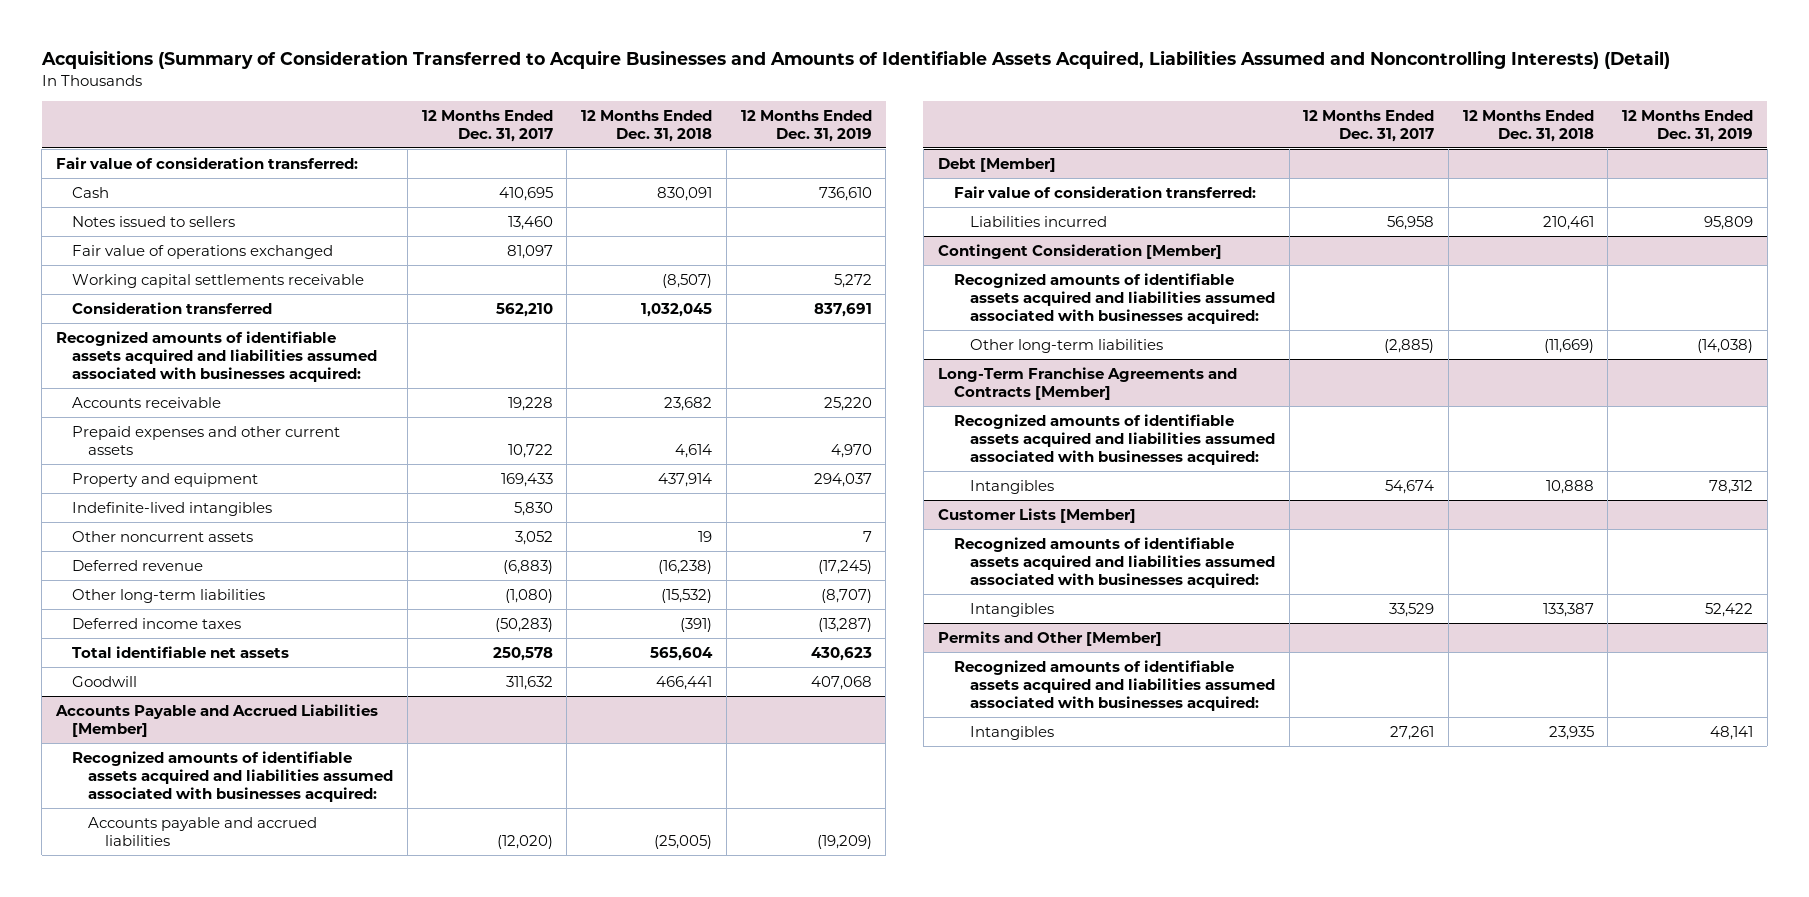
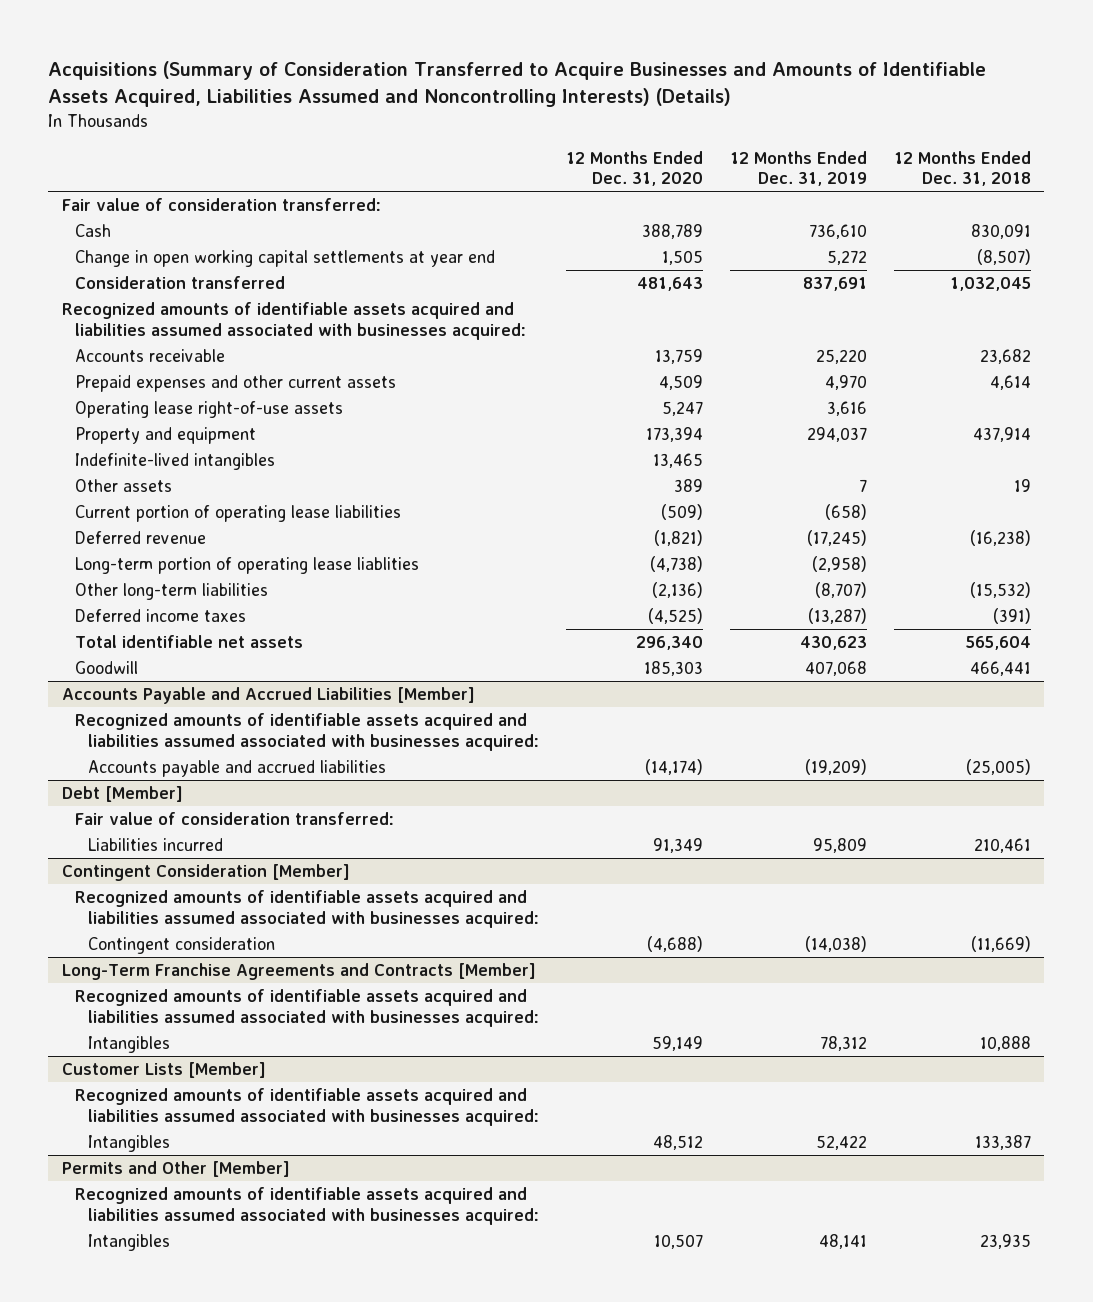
- Acquisitions (Summary of Consideration Transferred to Acquire Businesses and Amounts of Identifiable Assets Acquired, Liabilities Assumed and Noncontrolling Interests) (Detail)
+ Acquisitions (Summary of Consideration Transferred to Acquire Businesses and Amounts of Identifiable Assets Acquired, Liabilities Assumed and Noncontrolling Interests) (Details)
- | 12 Months Ended Dec. 31, 2017 | 12 Months Ended Dec. 31, 2018 | 12 Months Ended Dec. 31, 2019
+ | 12 Months Ended Dec. 31, 2020 | 12 Months Ended Dec. 31, 2019 | 12 Months Ended Dec. 31, 2018
- Notes issued to sellers | 13,460 | |
- Fair value of operations exchanged | 81,097 | |
- Working capital settlements receivable | | (8,507) | 5,272
+ Change in open working capital settlements at year end | 1,505 | 5,272 | (8,507)
+ Operating lease right-of-use assets | 5,247 | 3,616 |
- Other noncurrent assets | 3,052 | 19 | 7
+ Other assets | 389 | 7 | 19
+ Current portion of operating lease liabilities | (509) | (658) |
+ Long-term portion of operating lease liablities | (4,738) | (2,958) |
@ Contingent Consideration [Member]
- Other long-term liabilities | (2,885) | (11,669) | (14,038)
+ Contingent consideration | (4,688) | (14,038) | (11,669)

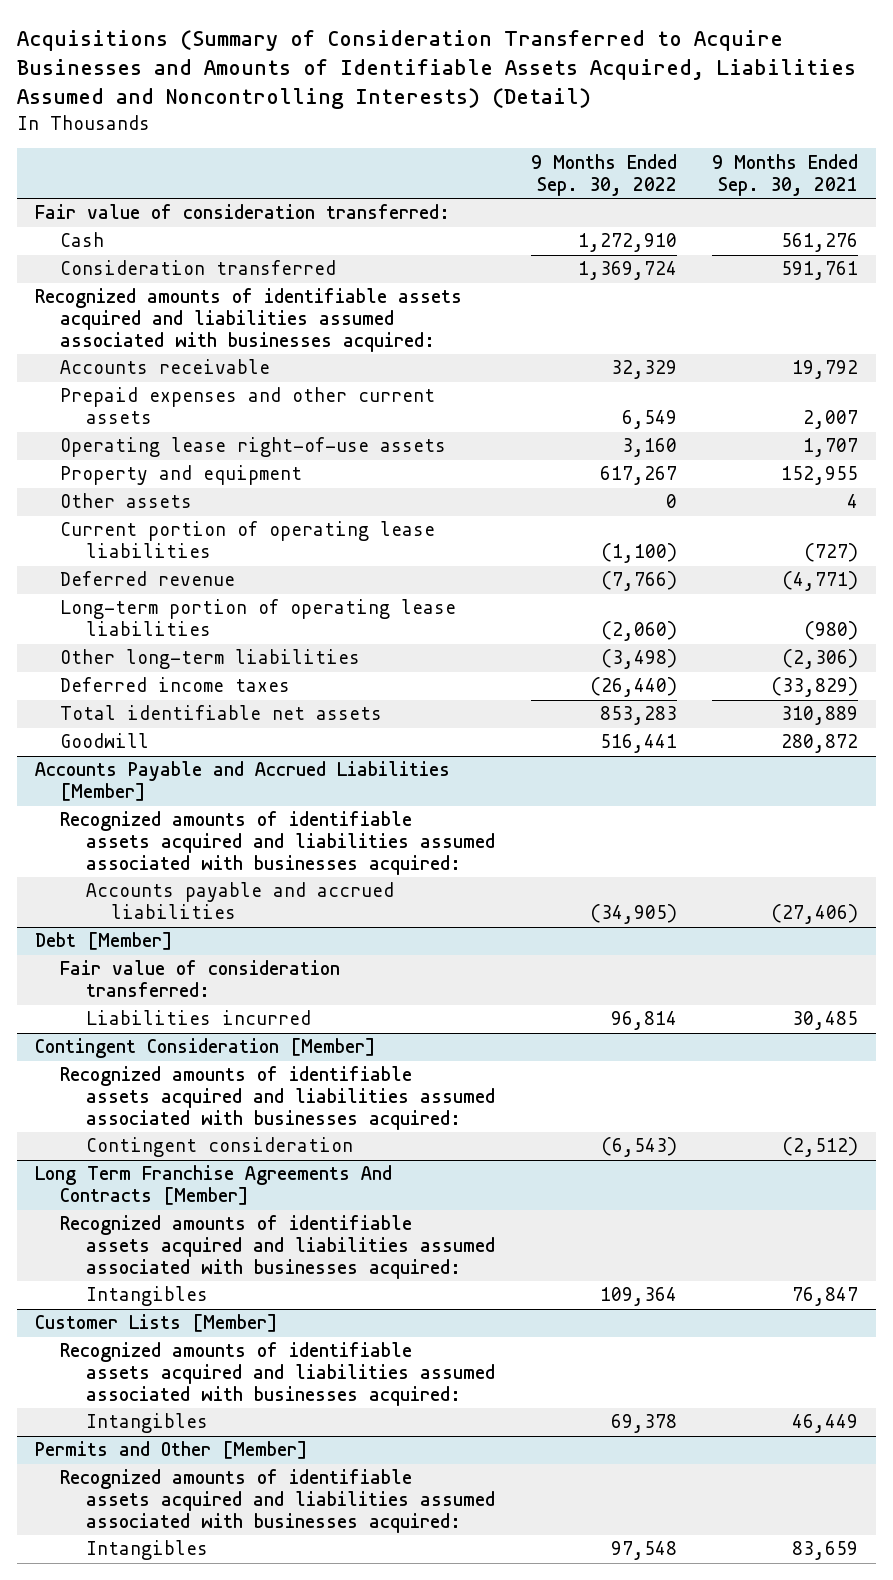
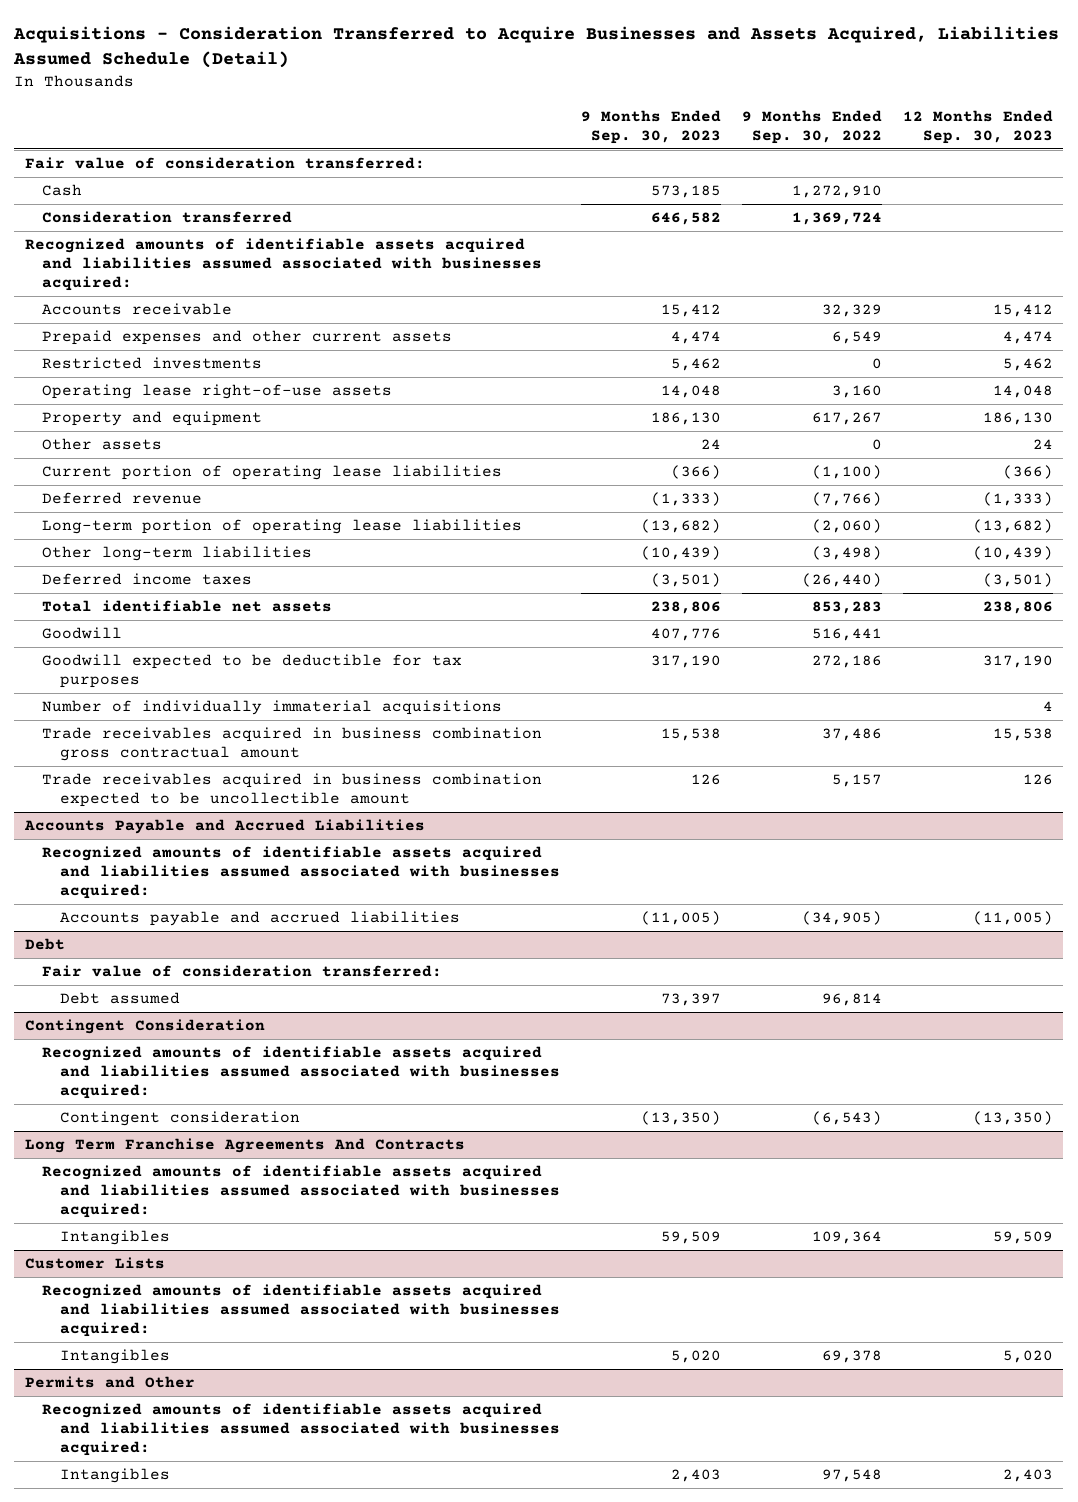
- Acquisitions (Summary of Consideration Transferred to Acquire Businesses and Amounts of Identifiable Assets Acquired, Liabilities Assumed and Noncontrolling Interests) (Detail)
+ Acquisitions - Consideration Transferred to Acquire Businesses and Assets Acquired, Liabilities Assumed Schedule (Detail)
- | 9 Months Ended Sep. 30, 2022 | 9 Months Ended Sep. 30, 2021
+ | 9 Months Ended Sep. 30, 2023 | 9 Months Ended Sep. 30, 2022 | 12 Months Ended Sep. 30, 2023
+ Restricted investments | 5,462 | 0 | 5,462
- Accounts Payable and Accrued Liabilities [Member]
+ Goodwill expected to be deductible for tax purposes | 317,190 | 272,186 | 317,190
+ Number of individually immaterial acquisitions | | | 4
+ Trade receivables acquired in business combination gross contractual amount | 15,538 | 37,486 | 15,538
+ Trade receivables acquired in business combination expected to be uncollectible amount | 126 | 5,157 | 126
+ Accounts Payable and Accrued Liabilities
- Debt [Member]
+ Debt
- Liabilities incurred | 96,814 | 30,485
- Contingent Consideration [Member]
+ Debt assumed | 73,397 | 96,814 |
+ Contingent Consideration
- Long Term Franchise Agreements And Contracts [Member]
+ Long Term Franchise Agreements And Contracts
- Customer Lists [Member]
+ Customer Lists
- Permits and Other [Member]
+ Permits and Other

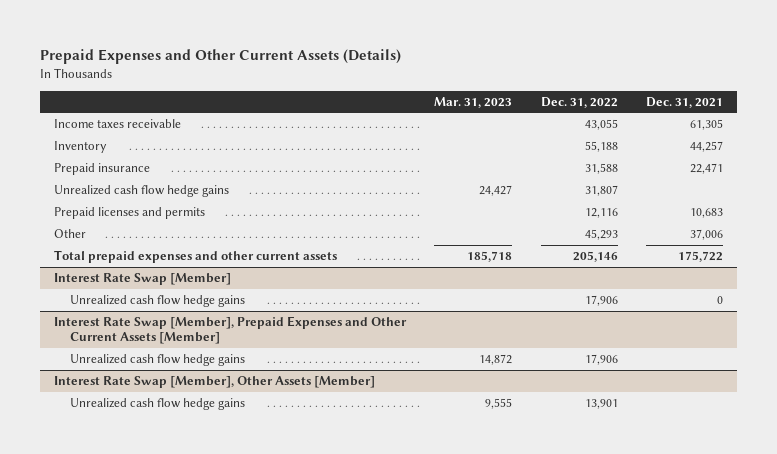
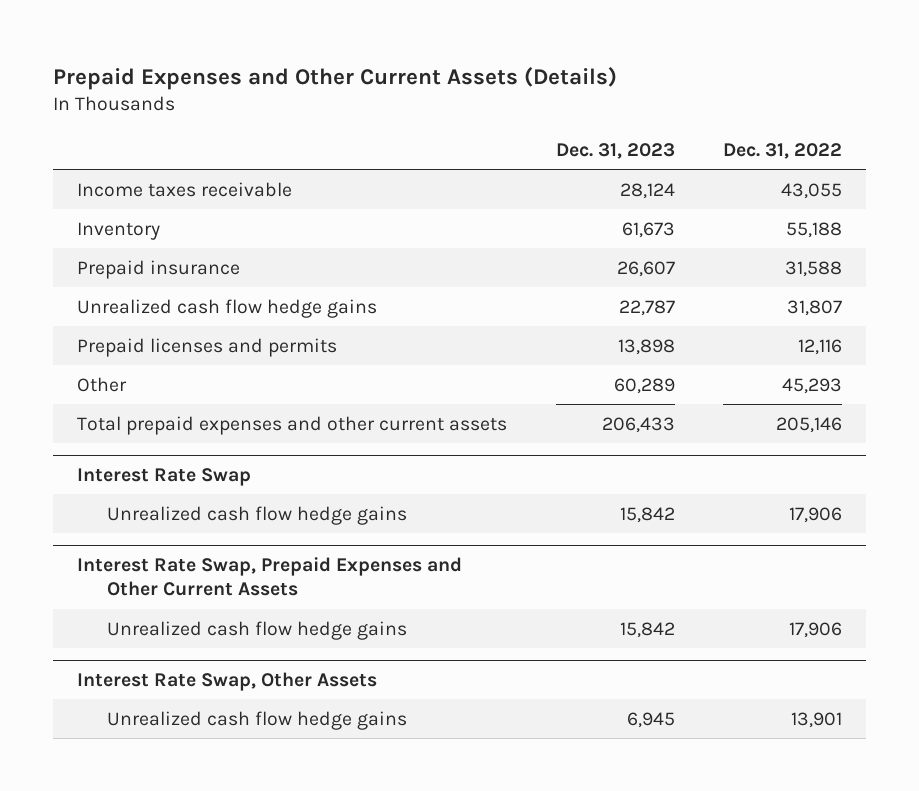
- | Mar. 31, 2023 | Dec. 31, 2022 | Dec. 31, 2021
+ | Dec. 31, 2023 | Dec. 31, 2022
- Interest Rate Swap [Member]
+ Interest Rate Swap
- Interest Rate Swap [Member], Prepaid Expenses and Other Current Assets [Member]
+ Interest Rate Swap, Prepaid Expenses and Other Current Assets
- Interest Rate Swap [Member], Other Assets [Member]
+ Interest Rate Swap, Other Assets

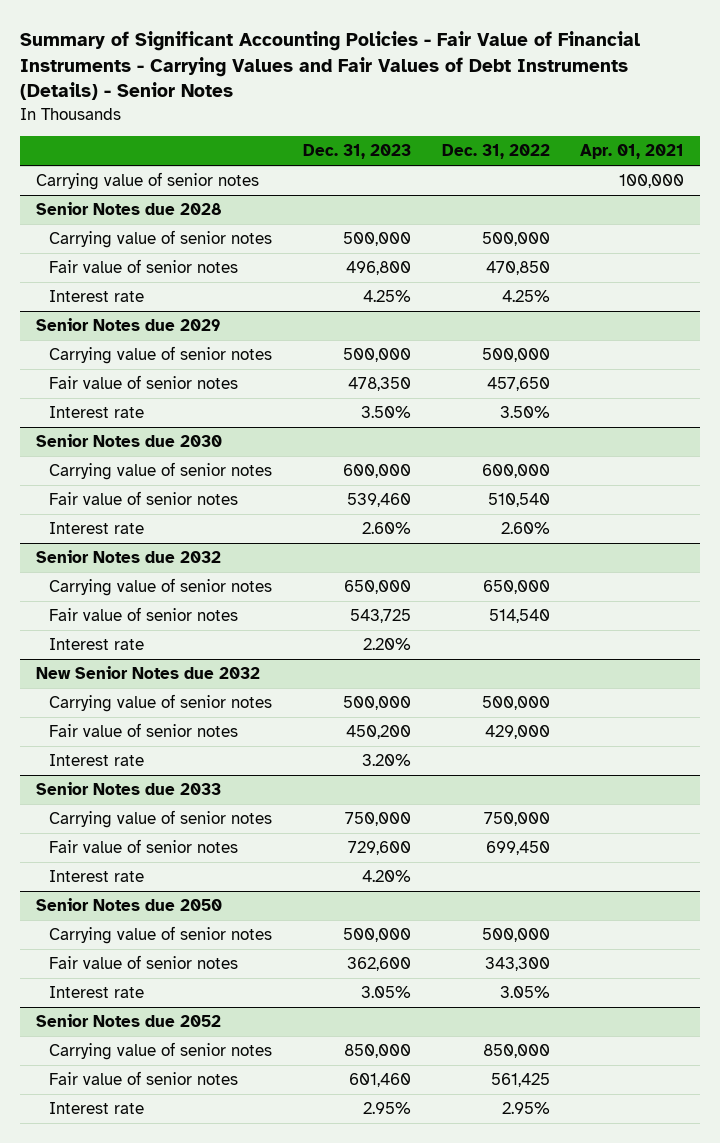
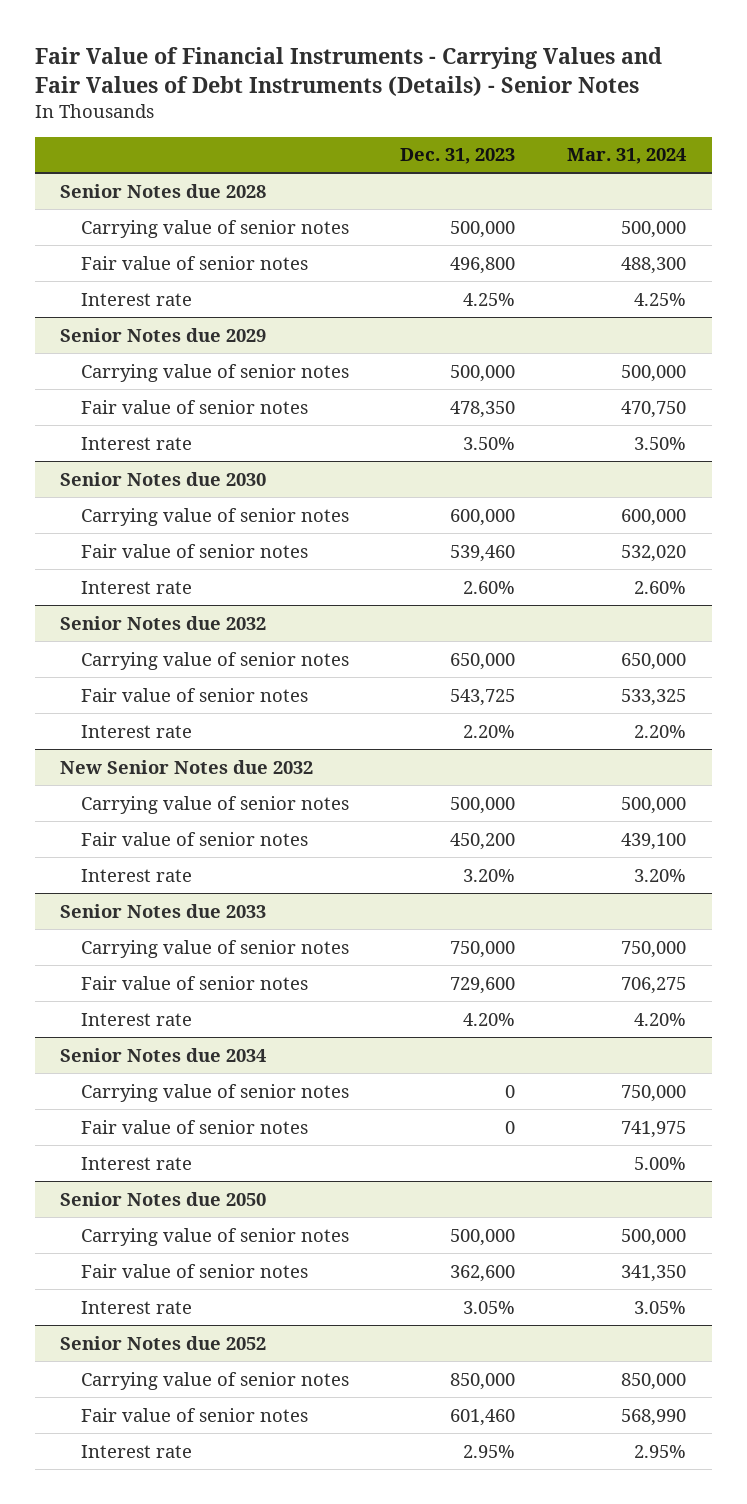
- Summary of Significant Accounting Policies - Fair Value of Financial Instruments - Carrying Values and Fair Values of Debt Instruments (Details) - Senior Notes
+ Fair Value of Financial Instruments - Carrying Values and Fair Values of Debt Instruments (Details) - Senior Notes
- | Dec. 31, 2023 | Dec. 31, 2022 | Apr. 01, 2021
+ | Dec. 31, 2023 | Mar. 31, 2024
- Carrying value of senior notes | | | 100,000
+ Senior Notes due 2034
+ Carrying value of senior notes | 0 | 750,000
+ Fair value of senior notes | 0 | 741,975
+ Interest rate | | 5.00%

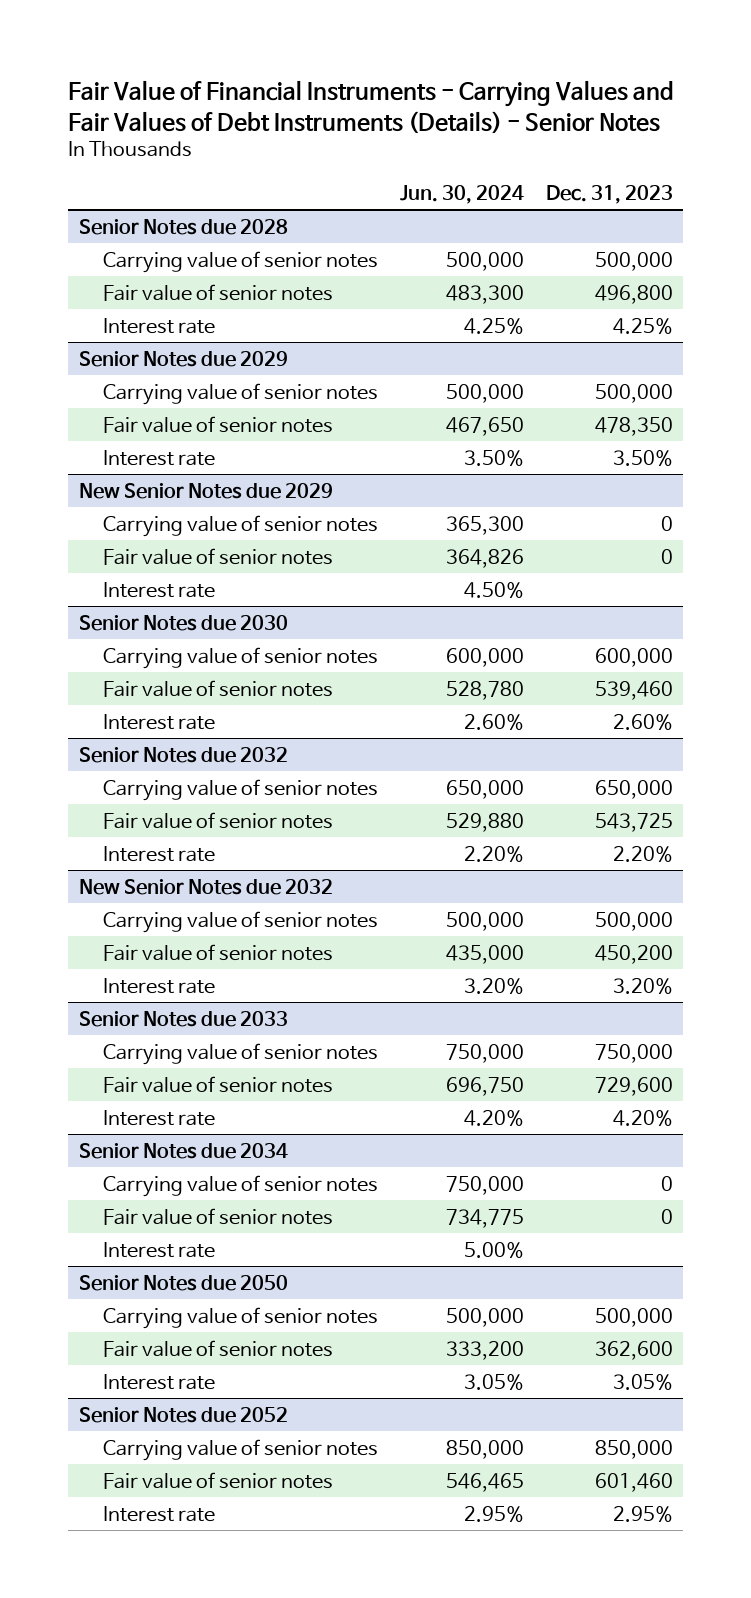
- | Dec. 31, 2023 | Mar. 31, 2024
+ | Jun. 30, 2024 | Dec. 31, 2023
+ New Senior Notes due 2029
+ Carrying value of senior notes | 365,300 | 0
+ Fair value of senior notes | 364,826 | 0
+ Interest rate | 4.50% |

